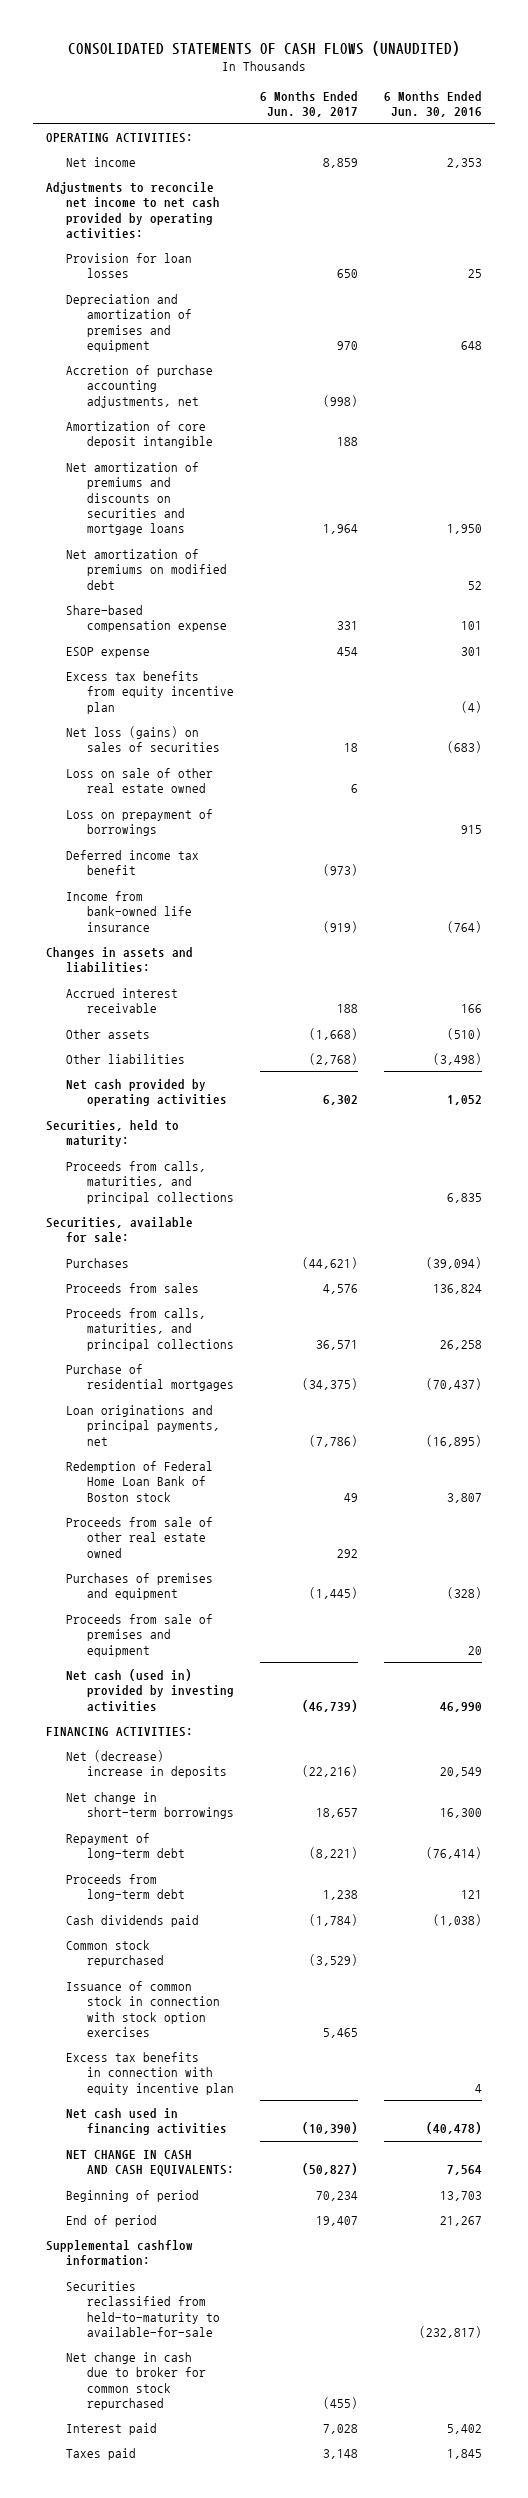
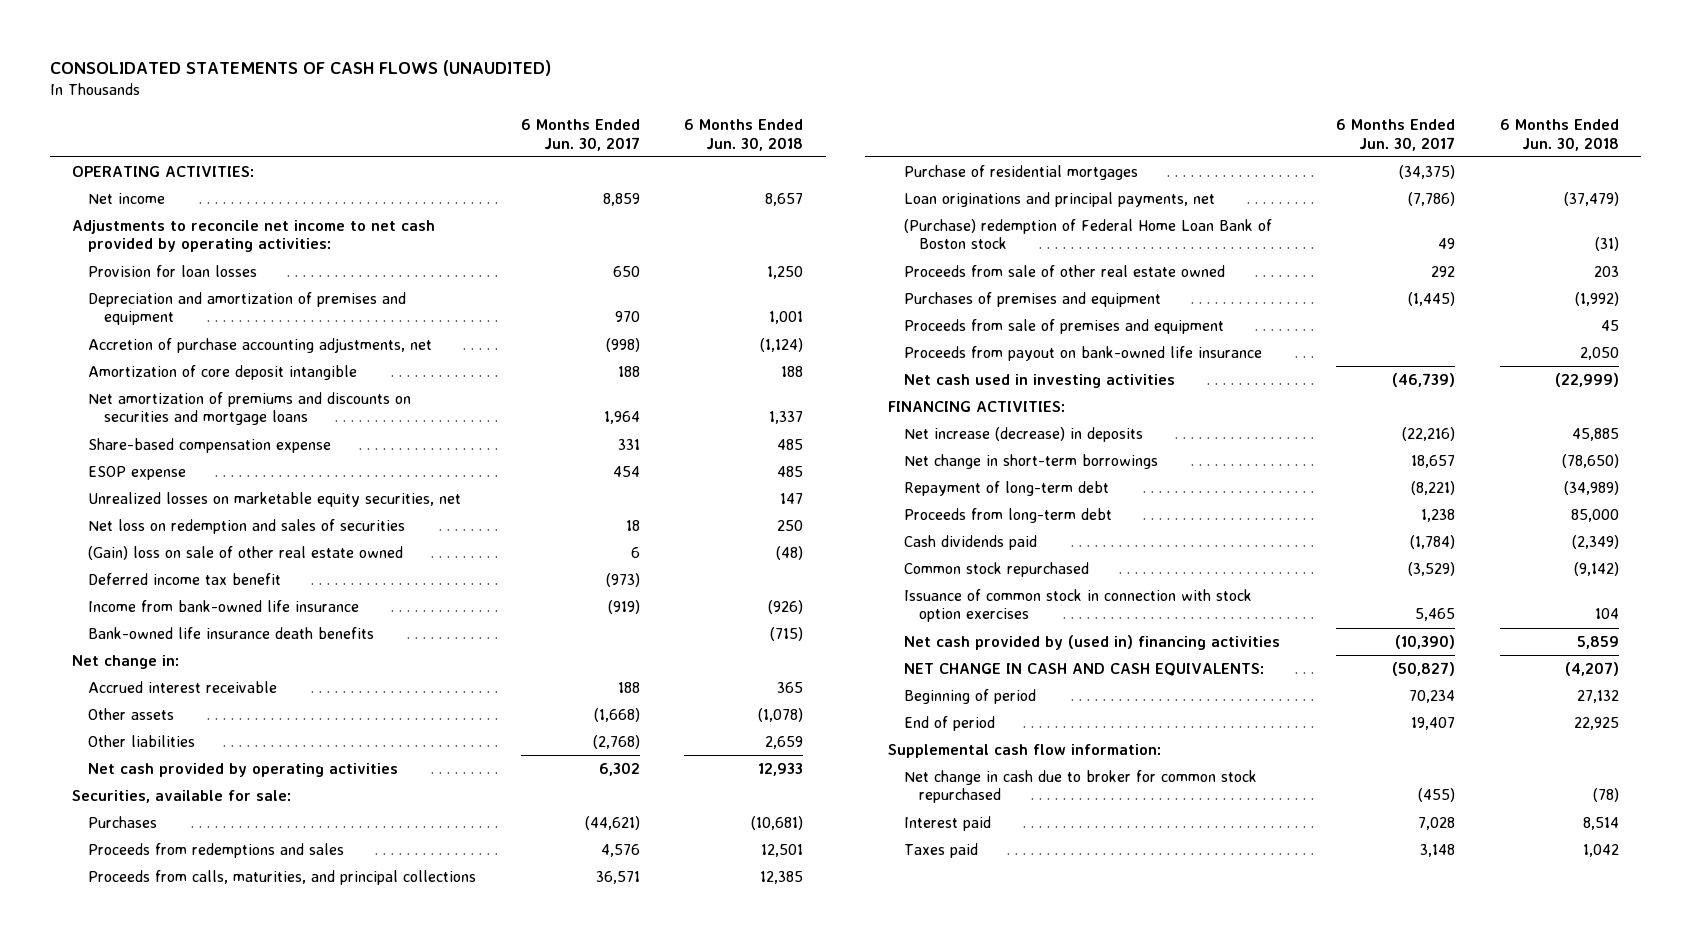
- | 6 Months Ended Jun. 30, 2017 | 6 Months Ended Jun. 30, 2016
+ | 6 Months Ended Jun. 30, 2017 | 6 Months Ended Jun. 30, 2018
- Net amortization of premiums on modified debt | | 52
- Excess tax benefits from equity incentive plan | | (4)
- Net loss (gains) on sales of securities | 18 | (683)
- Loss on sale of other real estate owned | 6 |
- Loss on prepayment of borrowings | | 915
+ Unrealized losses on marketable equity securities, net | | 147
+ Net loss on redemption and sales of securities | 18 | 250
+ (Gain) loss on sale of other real estate owned | 6 | (48)
- Changes in assets and liabilities:
+ Bank-owned life insurance death benefits | | (715)
+ Net change in:
- Securities, held to maturity:
- Proceeds from calls, maturities, and principal collections | | 6,835
- Proceeds from sales | 4,576 | 136,824
+ Proceeds from redemptions and sales | 4,576 | 12,501
- Redemption of Federal Home Loan Bank of Boston stock | 49 | 3,807
+ (Purchase) redemption of Federal Home Loan Bank of Boston stock | 49 | (31)
- Net cash (used in) provided by investing activities | (46,739) | 46,990
+ Proceeds from payout on bank-owned life insurance | | 2,050
+ Net cash used in investing activities | (46,739) | (22,999)
- Net (decrease) increase in deposits | (22,216) | 20,549
+ Net increase (decrease) in deposits | (22,216) | 45,885
- Excess tax benefits in connection with equity incentive plan | | 4
- Net cash used in financing activities | (10,390) | (40,478)
+ Net cash provided by (used in) financing activities | (10,390) | 5,859
- Supplemental cashflow information:
- Securities reclassified from held-to-maturity to available-for-sale | | (232,817)
+ Supplemental cash flow information:

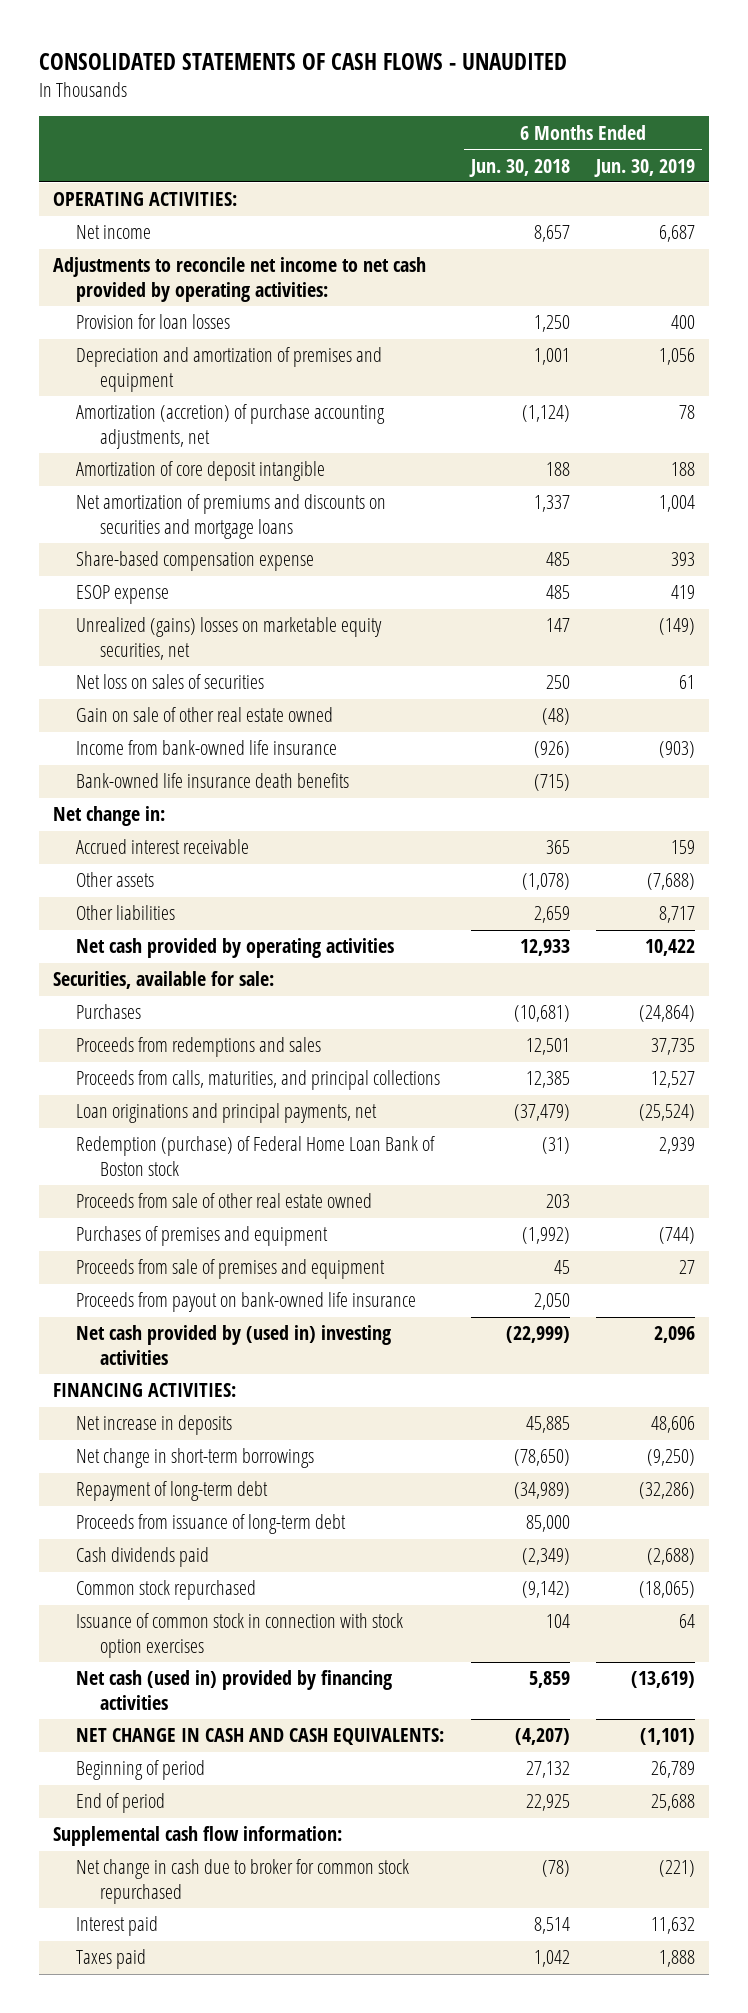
- CONSOLIDATED STATEMENTS OF CASH FLOWS (UNAUDITED)
+ CONSOLIDATED STATEMENTS OF CASH FLOWS - UNAUDITED
- | 6 Months Ended Jun. 30, 2017 | 6 Months Ended Jun. 30, 2018
+ | 6 Months Ended Jun. 30, 2018 | 6 Months Ended Jun. 30, 2019
- Accretion of purchase accounting adjustments, net | (998) | (1,124)
+ Amortization (accretion) of purchase accounting adjustments, net | (1,124) | 78
- Unrealized losses on marketable equity securities, net | | 147
- Net loss on redemption and sales of securities | 18 | 250
- (Gain) loss on sale of other real estate owned | 6 | (48)
- Deferred income tax benefit | (973) |
+ Unrealized (gains) losses on marketable equity securities, net | 147 | (149)
+ Net loss on sales of securities | 250 | 61
+ Gain on sale of other real estate owned | (48) |
- Purchase of residential mortgages | (34,375) |
- (Purchase) redemption of Federal Home Loan Bank of Boston stock | 49 | (31)
+ Redemption (purchase) of Federal Home Loan Bank of Boston stock | (31) | 2,939
- Net cash used in investing activities | (46,739) | (22,999)
+ Net cash provided by (used in) investing activities | (22,999) | 2,096
- Net increase (decrease) in deposits | (22,216) | 45,885
+ Net increase in deposits | 45,885 | 48,606
- Proceeds from long-term debt | 1,238 | 85,000
+ Proceeds from issuance of long-term debt | 85,000 |
- Net cash provided by (used in) financing activities | (10,390) | 5,859
+ Net cash (used in) provided by financing activities | 5,859 | (13,619)

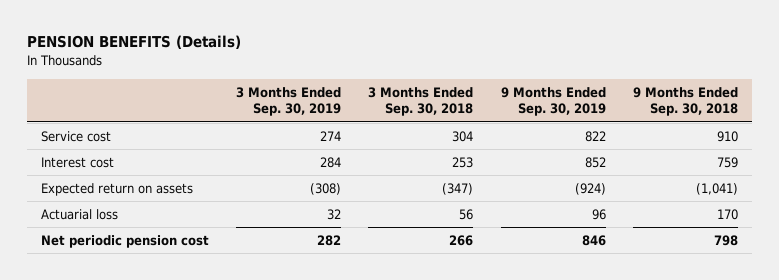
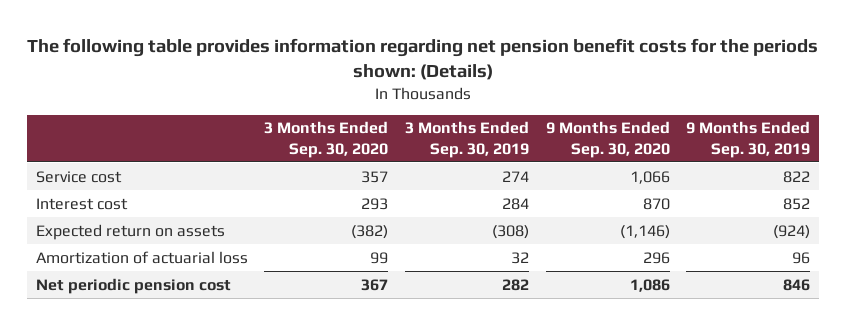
- PENSION BENEFITS (Details)
+ The following table provides information regarding net pension benefit costs for the periods shown: (Details)
- | 3 Months Ended Sep. 30, 2019 | 3 Months Ended Sep. 30, 2018 | 9 Months Ended Sep. 30, 2019 | 9 Months Ended Sep. 30, 2018
+ | 3 Months Ended Sep. 30, 2020 | 3 Months Ended Sep. 30, 2019 | 9 Months Ended Sep. 30, 2020 | 9 Months Ended Sep. 30, 2019
- Actuarial loss | 32 | 56 | 96 | 170
+ Amortization of actuarial loss | 99 | 32 | 296 | 96

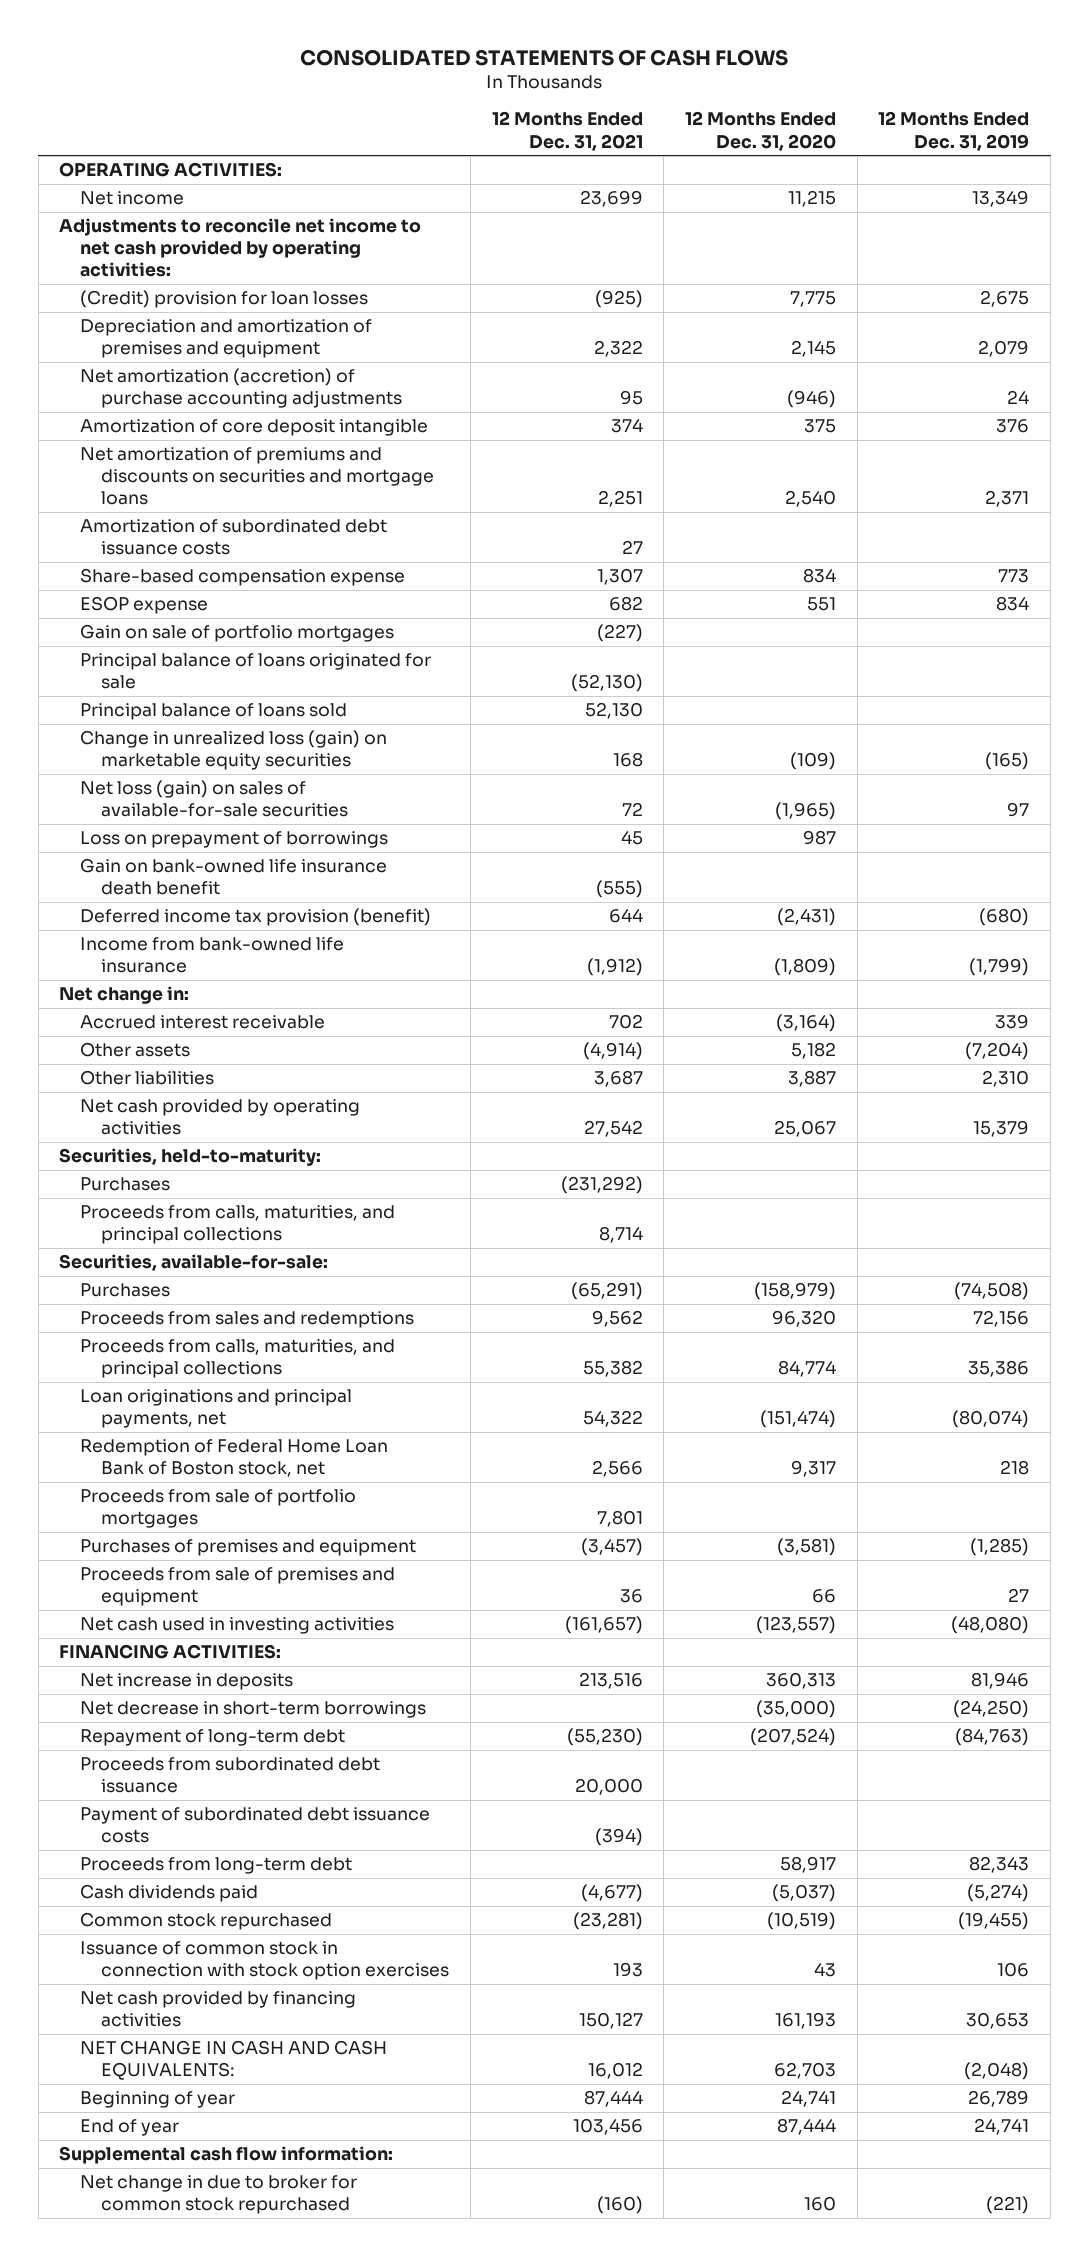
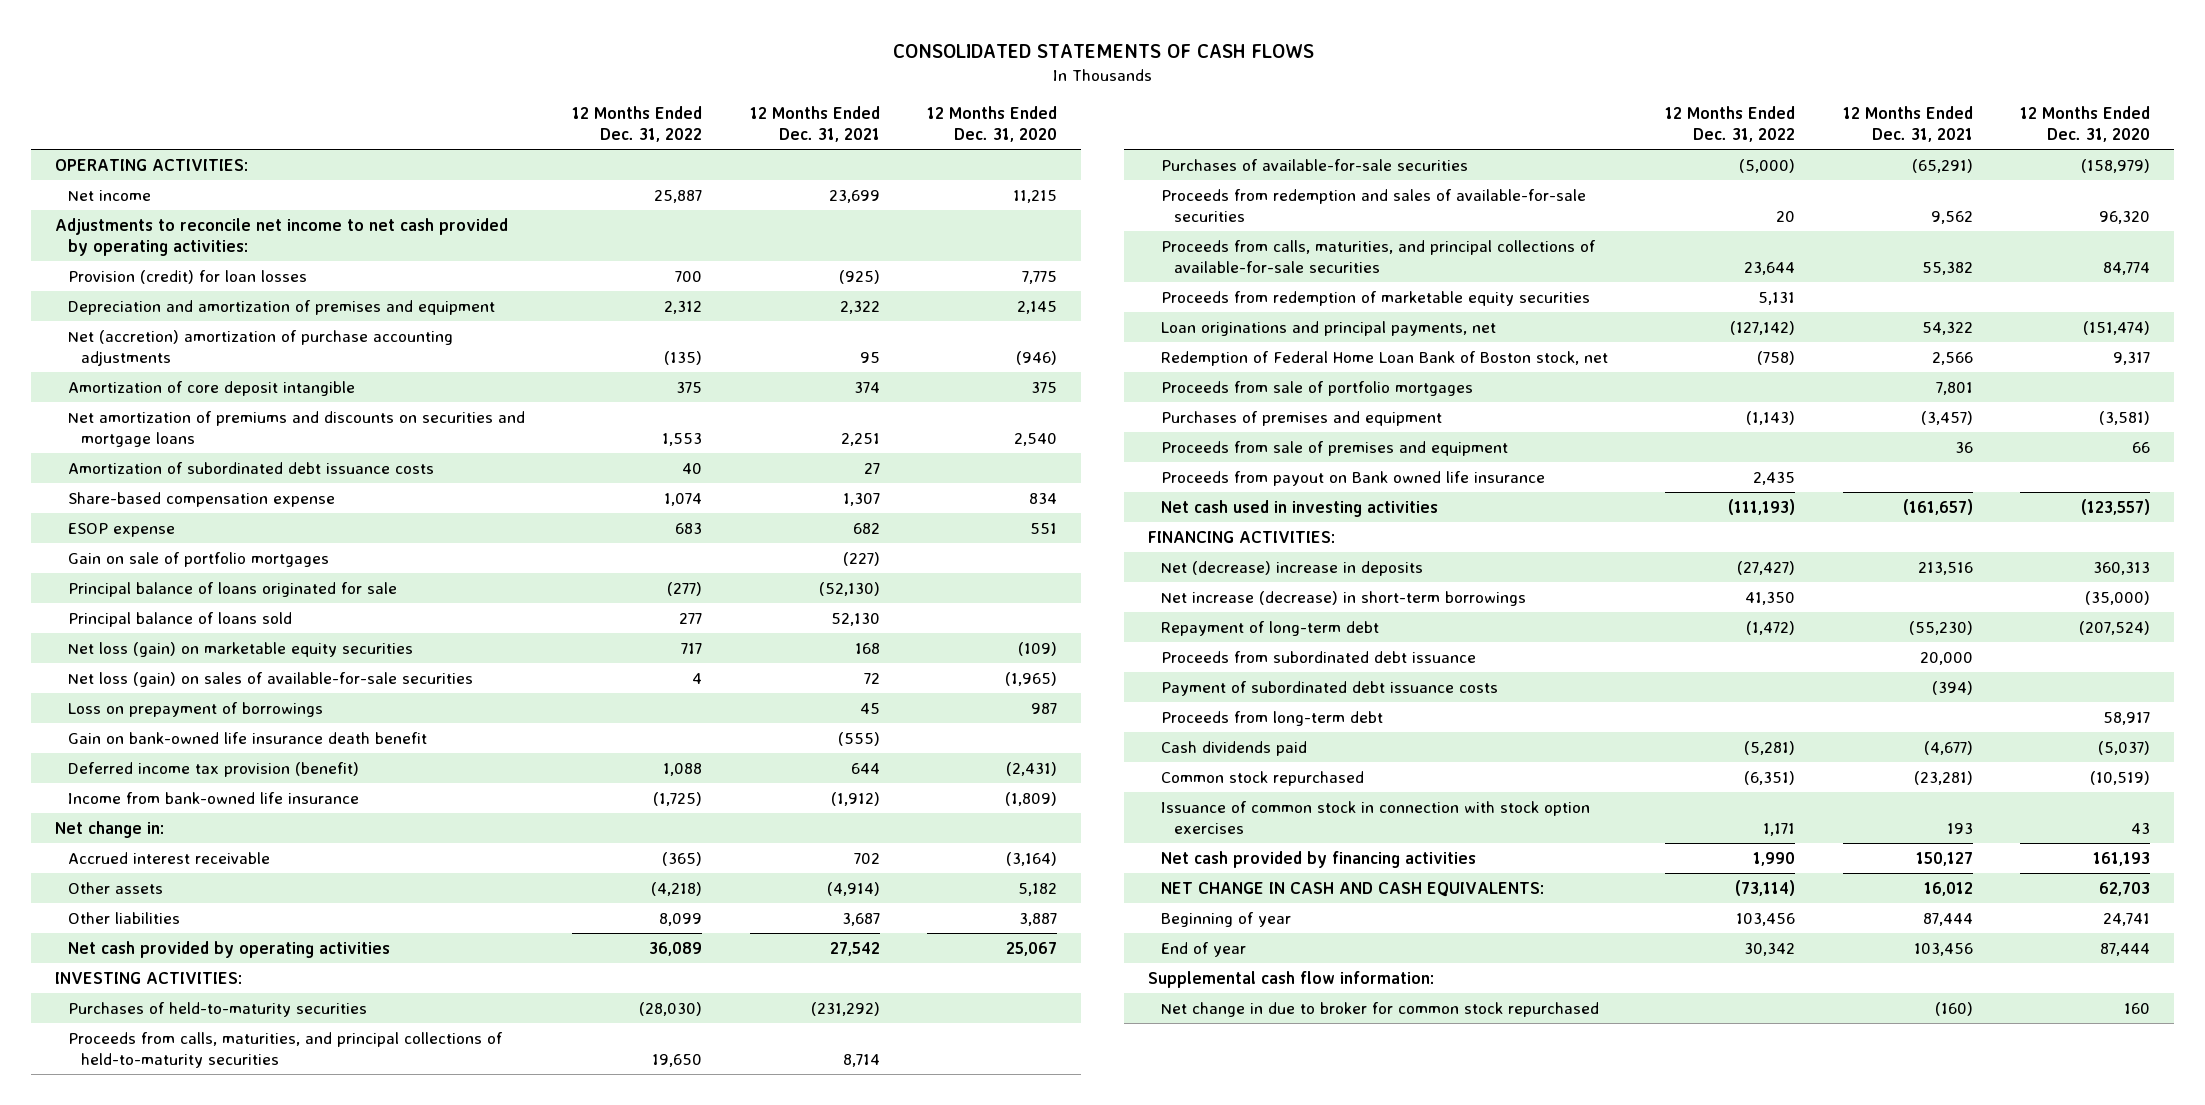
- | 12 Months Ended Dec. 31, 2021 | 12 Months Ended Dec. 31, 2020 | 12 Months Ended Dec. 31, 2019
+ | 12 Months Ended Dec. 31, 2022 | 12 Months Ended Dec. 31, 2021 | 12 Months Ended Dec. 31, 2020
- (Credit) provision for loan losses | (925) | 7,775 | 2,675
+ Provision (credit) for loan losses | 700 | (925) | 7,775
- Net amortization (accretion) of purchase accounting adjustments | 95 | (946) | 24
+ Net (accretion) amortization of purchase accounting adjustments | (135) | 95 | (946)
- Change in unrealized loss (gain) on marketable equity securities | 168 | (109) | (165)
+ Net loss (gain) on marketable equity securities | 717 | 168 | (109)
- Securities, held-to-maturity:
- Purchases | (231,292) | |
- Proceeds from calls, maturities, and principal collections | 8,714 | |
- Securities, available-for-sale:
- Purchases | (65,291) | (158,979) | (74,508)
- Proceeds from sales and redemptions | 9,562 | 96,320 | 72,156
- Proceeds from calls, maturities, and principal collections | 55,382 | 84,774 | 35,386
+ INVESTING ACTIVITIES:
+ Purchases of held-to-maturity securities | (28,030) | (231,292) |
+ Proceeds from calls, maturities, and principal collections of held-to-maturity securities | 19,650 | 8,714 |
+ Purchases of available-for-sale securities | (5,000) | (65,291) | (158,979)
+ Proceeds from redemption and sales of available-for-sale securities | 20 | 9,562 | 96,320
+ Proceeds from calls, maturities, and principal collections of available-for-sale securities | 23,644 | 55,382 | 84,774
+ Proceeds from redemption of marketable equity securities | 5,131 | |
+ Proceeds from payout on Bank owned life insurance | 2,435 | |
- Net increase in deposits | 213,516 | 360,313 | 81,946
- Net decrease in short-term borrowings | | (35,000) | (24,250)
+ Net (decrease) increase in deposits | (27,427) | 213,516 | 360,313
+ Net increase (decrease) in short-term borrowings | 41,350 | | (35,000)

